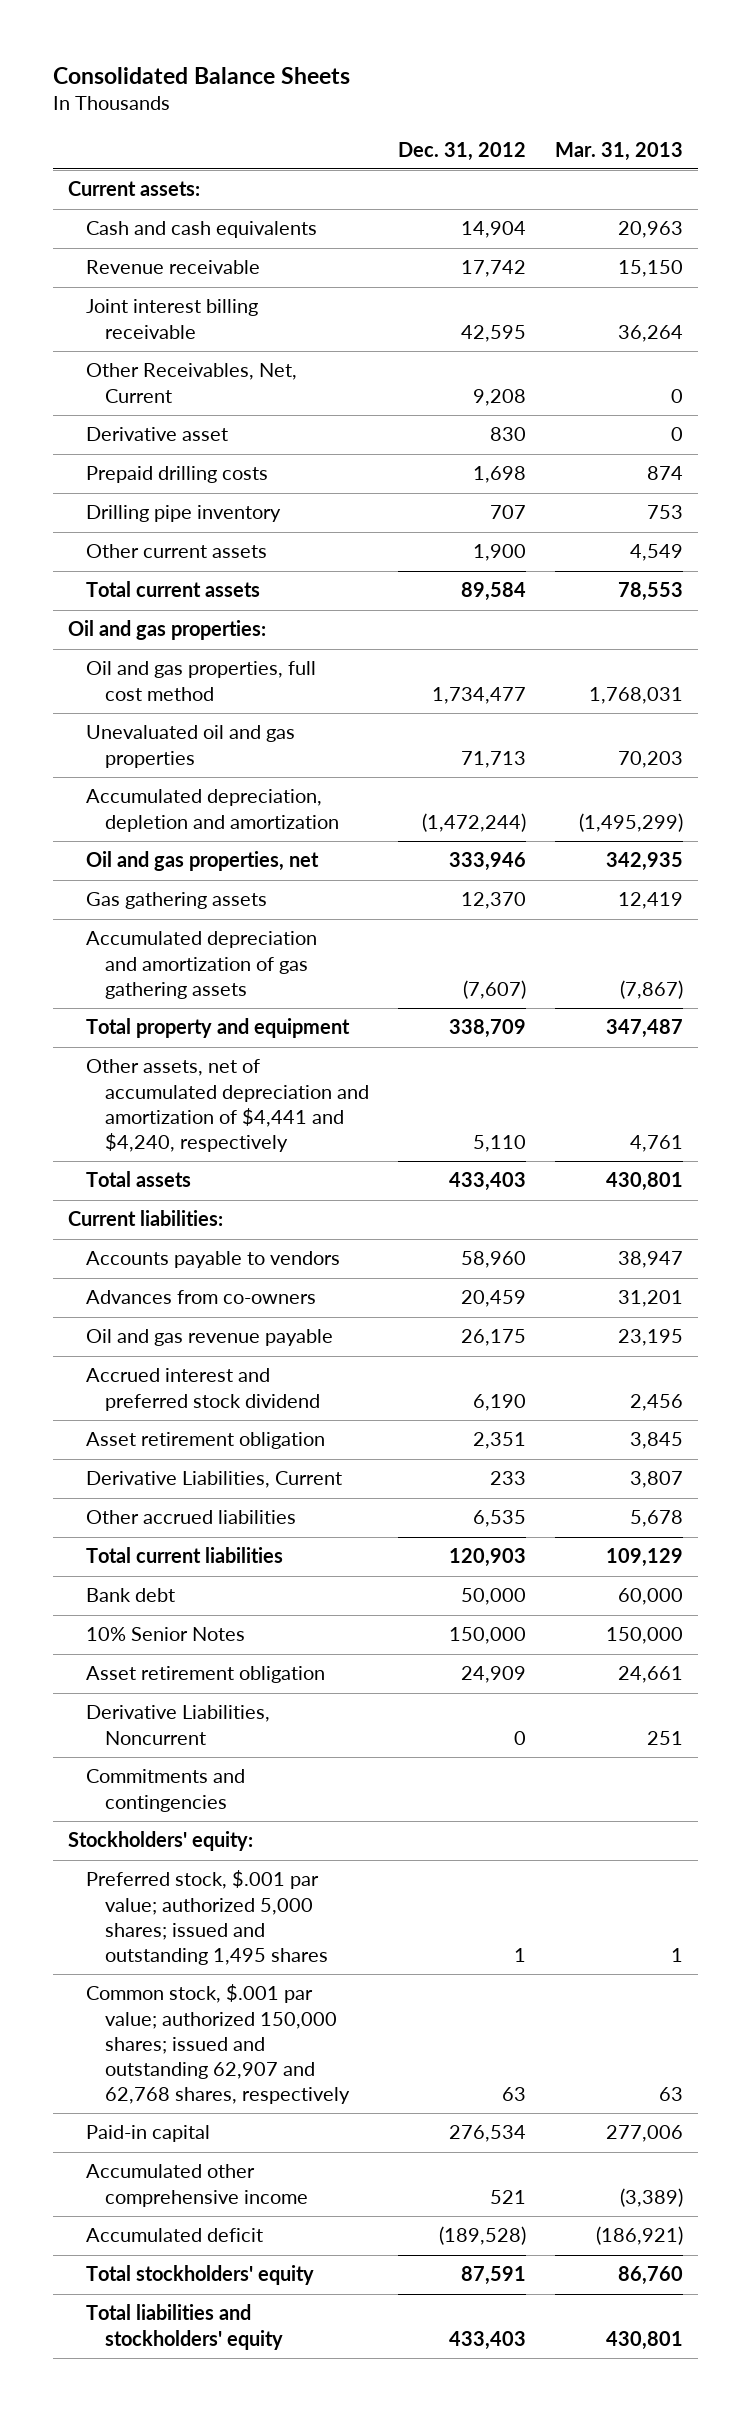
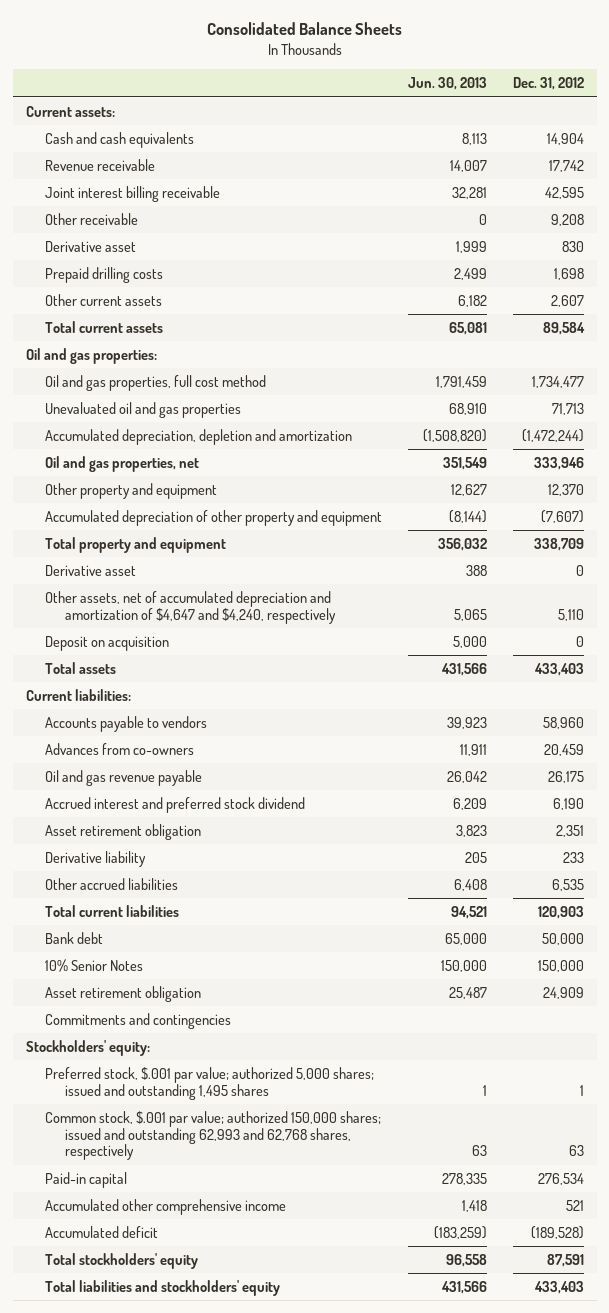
- | Dec. 31, 2012 | Mar. 31, 2013
+ | Jun. 30, 2013 | Dec. 31, 2012
- Other Receivables, Net, Current | 9,208 | 0
+ Other receivable | 0 | 9,208
- Drilling pipe inventory | 707 | 753
- Other current assets | 1,900 | 4,549
+ Other current assets | 6,182 | 2,607
- Gas gathering assets | 12,370 | 12,419
- Accumulated depreciation and amortization of gas gathering assets | (7,607) | (7,867)
+ Other property and equipment | 12,627 | 12,370
+ Accumulated depreciation of other property and equipment | (8,144) | (7,607)
- Other assets, net of accumulated depreciation and amortization of $4,441 and $4,240, respectively | 5,110 | 4,761
+ Derivative asset | 388 | 0
+ Other assets, net of accumulated depreciation and amortization of $4,647 and $4,240, respectively | 5,065 | 5,110
+ Deposit on acquisition | 5,000 | 0
- Derivative Liabilities, Current | 233 | 3,807
+ Derivative liability | 205 | 233
- Derivative Liabilities, Noncurrent | 0 | 251
- Common stock, $.001 par value; authorized 150,000 shares; issued and outstanding 62,907 and 62,768 shares, respectively | 63 | 63
+ Common stock, $.001 par value; authorized 150,000 shares; issued and outstanding 62,993 and 62,768 shares, respectively | 63 | 63

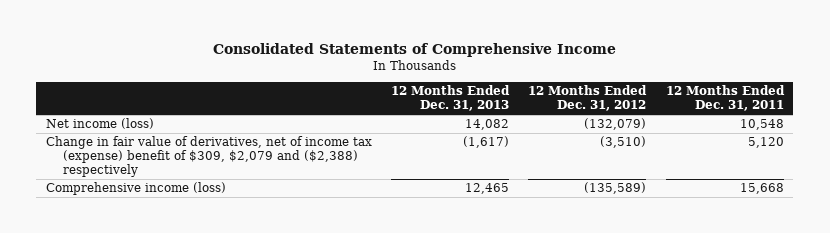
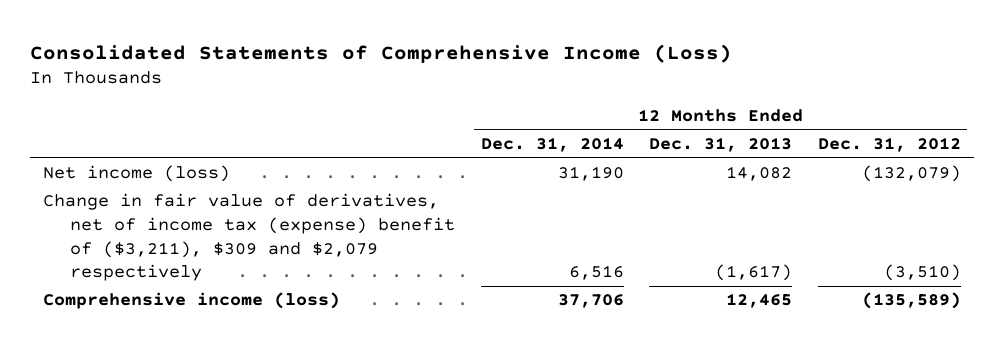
- Consolidated Statements of Comprehensive Income
+ Consolidated Statements of Comprehensive Income (Loss)
- | 12 Months Ended Dec. 31, 2013 | 12 Months Ended Dec. 31, 2012 | 12 Months Ended Dec. 31, 2011
+ | 12 Months Ended Dec. 31, 2014 | 12 Months Ended Dec. 31, 2013 | 12 Months Ended Dec. 31, 2012
- Change in fair value of derivatives, net of income tax (expense) benefit of $309, $2,079 and ($2,388) respectively | (1,617) | (3,510) | 5,120
+ Change in fair value of derivatives, net of income tax (expense) benefit of ($3,211), $309 and $2,079 respectively | 6,516 | (1,617) | (3,510)

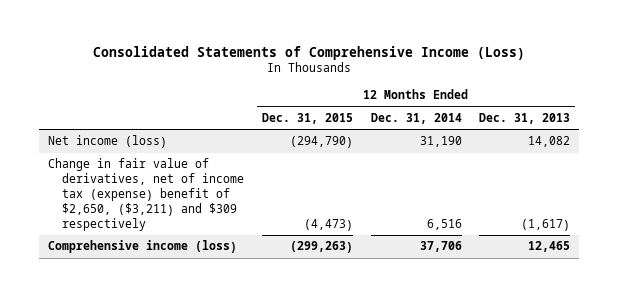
- | 12 Months Ended Dec. 31, 2014 | 12 Months Ended Dec. 31, 2013 | 12 Months Ended Dec. 31, 2012
+ | 12 Months Ended Dec. 31, 2015 | 12 Months Ended Dec. 31, 2014 | 12 Months Ended Dec. 31, 2013
- Change in fair value of derivatives, net of income tax (expense) benefit of ($3,211), $309 and $2,079 respectively | 6,516 | (1,617) | (3,510)
+ Change in fair value of derivatives, net of income tax (expense) benefit of $2,650, ($3,211) and $309 respectively | (4,473) | 6,516 | (1,617)

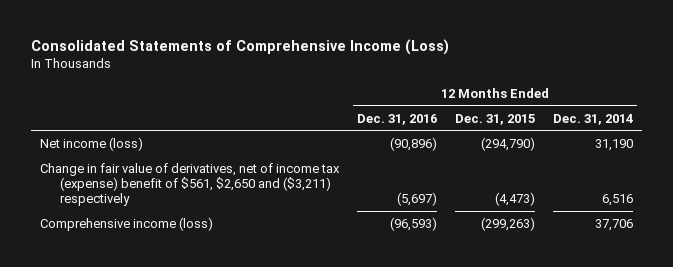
- | 12 Months Ended Dec. 31, 2015 | 12 Months Ended Dec. 31, 2014 | 12 Months Ended Dec. 31, 2013
+ | 12 Months Ended Dec. 31, 2016 | 12 Months Ended Dec. 31, 2015 | 12 Months Ended Dec. 31, 2014
- Change in fair value of derivatives, net of income tax (expense) benefit of $2,650, ($3,211) and $309 respectively | (4,473) | 6,516 | (1,617)
+ Change in fair value of derivatives, net of income tax (expense) benefit of $561, $2,650 and ($3,211) respectively | (5,697) | (4,473) | 6,516

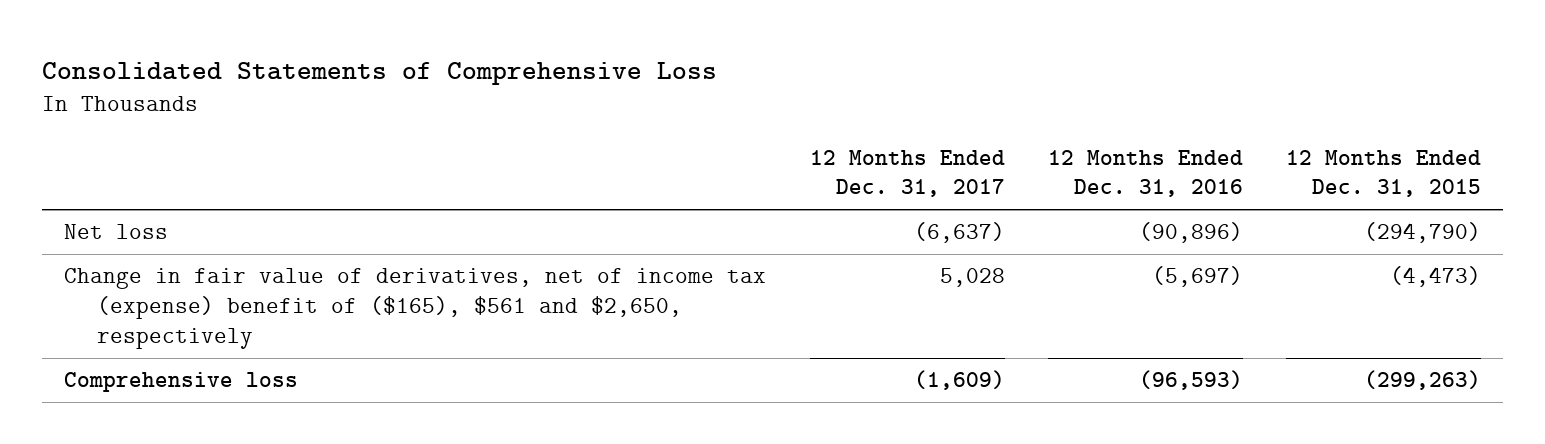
- Consolidated Statements of Comprehensive Income (Loss)
+ Consolidated Statements of Comprehensive Loss
- | 12 Months Ended Dec. 31, 2016 | 12 Months Ended Dec. 31, 2015 | 12 Months Ended Dec. 31, 2014
+ | 12 Months Ended Dec. 31, 2017 | 12 Months Ended Dec. 31, 2016 | 12 Months Ended Dec. 31, 2015
- Net income (loss) | (90,896) | (294,790) | 31,190
- Change in fair value of derivatives, net of income tax (expense) benefit of $561, $2,650 and ($3,211) respectively | (5,697) | (4,473) | 6,516
- Comprehensive income (loss) | (96,593) | (299,263) | 37,706
+ Net loss | (6,637) | (90,896) | (294,790)
+ Change in fair value of derivatives, net of income tax (expense) benefit of ($165), $561 and $2,650, respectively | 5,028 | (5,697) | (4,473)
+ Comprehensive loss | (1,609) | (96,593) | (299,263)

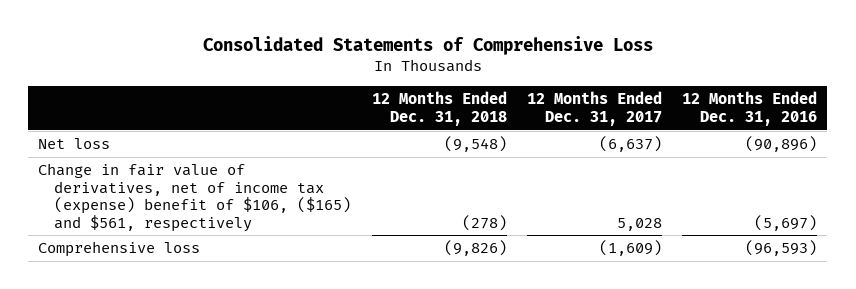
- | 12 Months Ended Dec. 31, 2017 | 12 Months Ended Dec. 31, 2016 | 12 Months Ended Dec. 31, 2015
+ | 12 Months Ended Dec. 31, 2018 | 12 Months Ended Dec. 31, 2017 | 12 Months Ended Dec. 31, 2016
- Change in fair value of derivatives, net of income tax (expense) benefit of ($165), $561 and $2,650, respectively | 5,028 | (5,697) | (4,473)
+ Change in fair value of derivatives, net of income tax (expense) benefit of $106, ($165) and $561, respectively | (278) | 5,028 | (5,697)

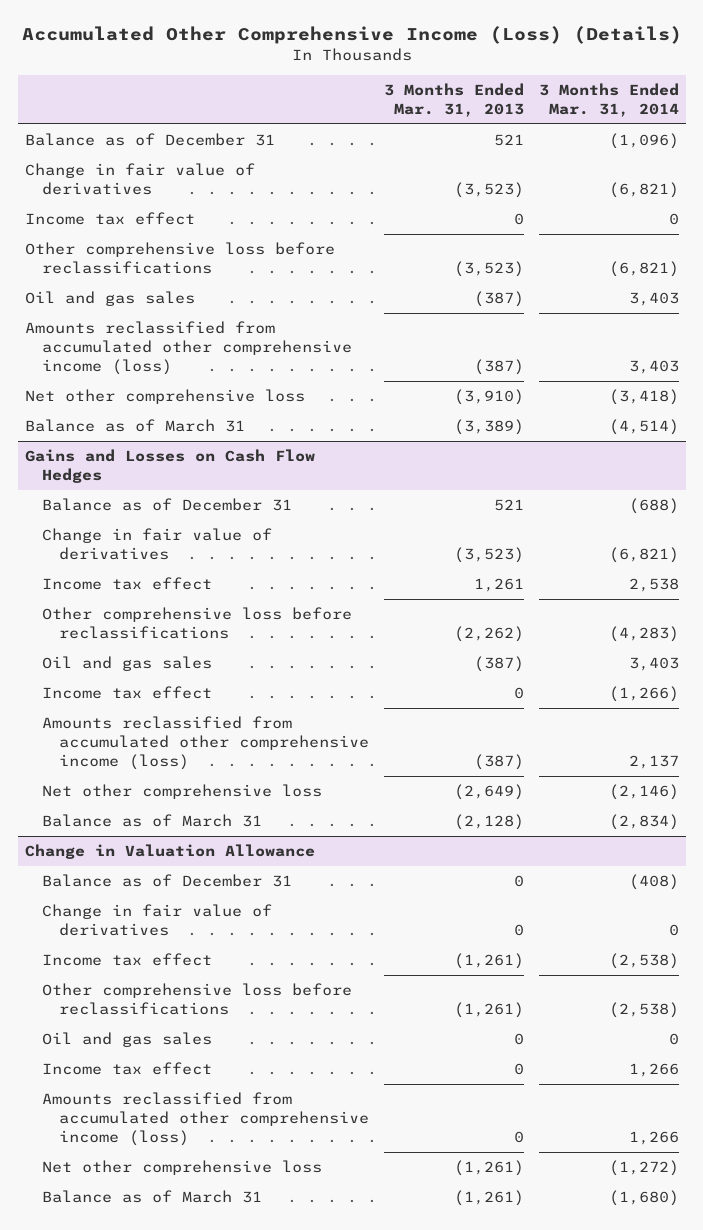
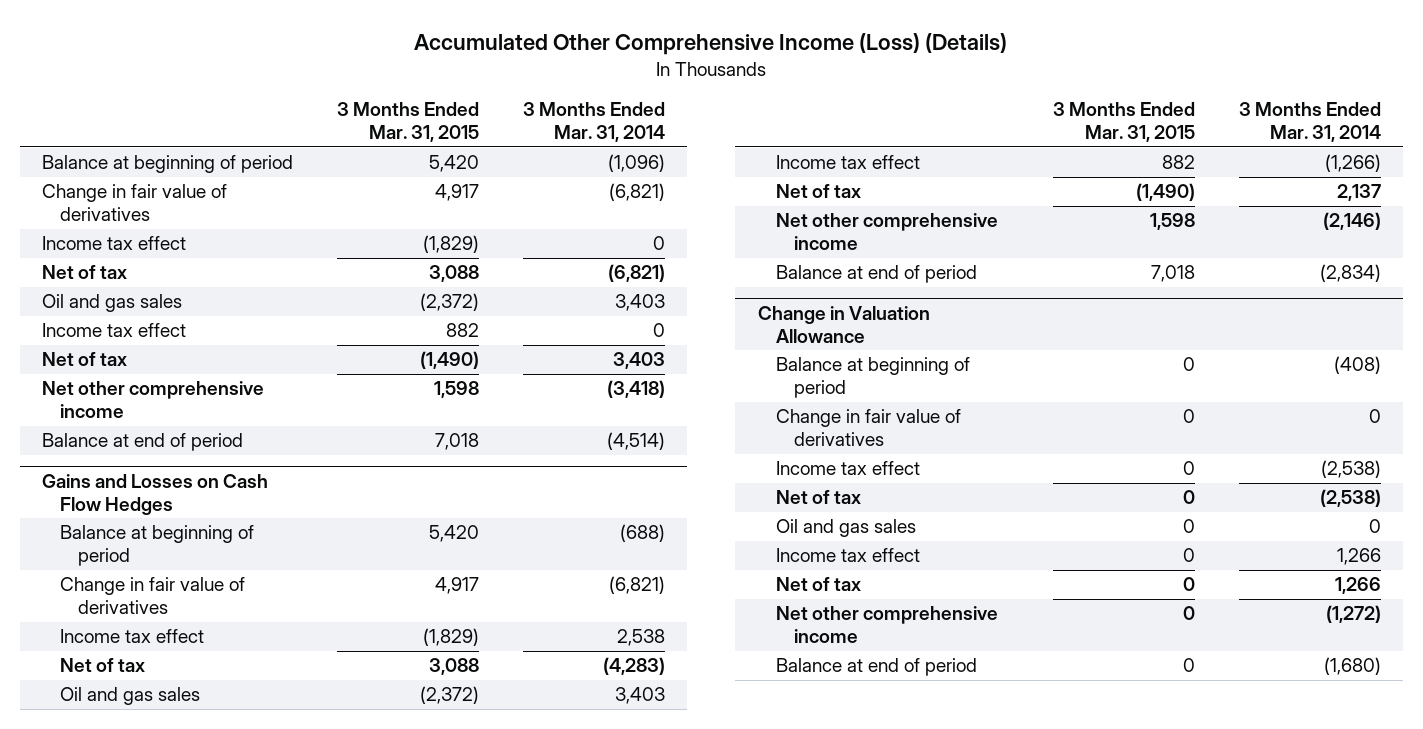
- | 3 Months Ended Mar. 31, 2013 | 3 Months Ended Mar. 31, 2014
+ | 3 Months Ended Mar. 31, 2015 | 3 Months Ended Mar. 31, 2014
- Balance as of December 31 | 521 | (1,096)
+ Balance at beginning of period | 5,420 | (1,096)
- Other comprehensive loss before reclassifications | (3,523) | (6,821)
+ Net of tax | 3,088 | (6,821)
- Amounts reclassified from accumulated other comprehensive income (loss) | (387) | 3,403
- Net other comprehensive loss | (3,910) | (3,418)
- Balance as of March 31 | (3,389) | (4,514)
+ Income tax effect | 882 | 0
+ Net of tax | (1,490) | 3,403
+ Net other comprehensive income | 1,598 | (3,418)
+ Balance at end of period | 7,018 | (4,514)
@ Gains and Losses on Cash Flow Hedges
- Balance as of December 31 | 521 | (688)
+ Balance at beginning of period | 5,420 | (688)
- Other comprehensive loss before reclassifications | (2,262) | (4,283)
+ Net of tax | 3,088 | (4,283)
- Amounts reclassified from accumulated other comprehensive income (loss) | (387) | 2,137
- Net other comprehensive loss | (2,649) | (2,146)
- Balance as of March 31 | (2,128) | (2,834)
+ Net of tax | (1,490) | 2,137
+ Net other comprehensive income | 1,598 | (2,146)
+ Balance at end of period | 7,018 | (2,834)
@ Change in Valuation Allowance
- Balance as of December 31 | 0 | (408)
+ Balance at beginning of period | 0 | (408)
- Other comprehensive loss before reclassifications | (1,261) | (2,538)
+ Net of tax | 0 | (2,538)
- Amounts reclassified from accumulated other comprehensive income (loss) | 0 | 1,266
- Net other comprehensive loss | (1,261) | (1,272)
- Balance as of March 31 | (1,261) | (1,680)
+ Net of tax | 0 | 1,266
+ Net other comprehensive income | 0 | (1,272)
+ Balance at end of period | 0 | (1,680)

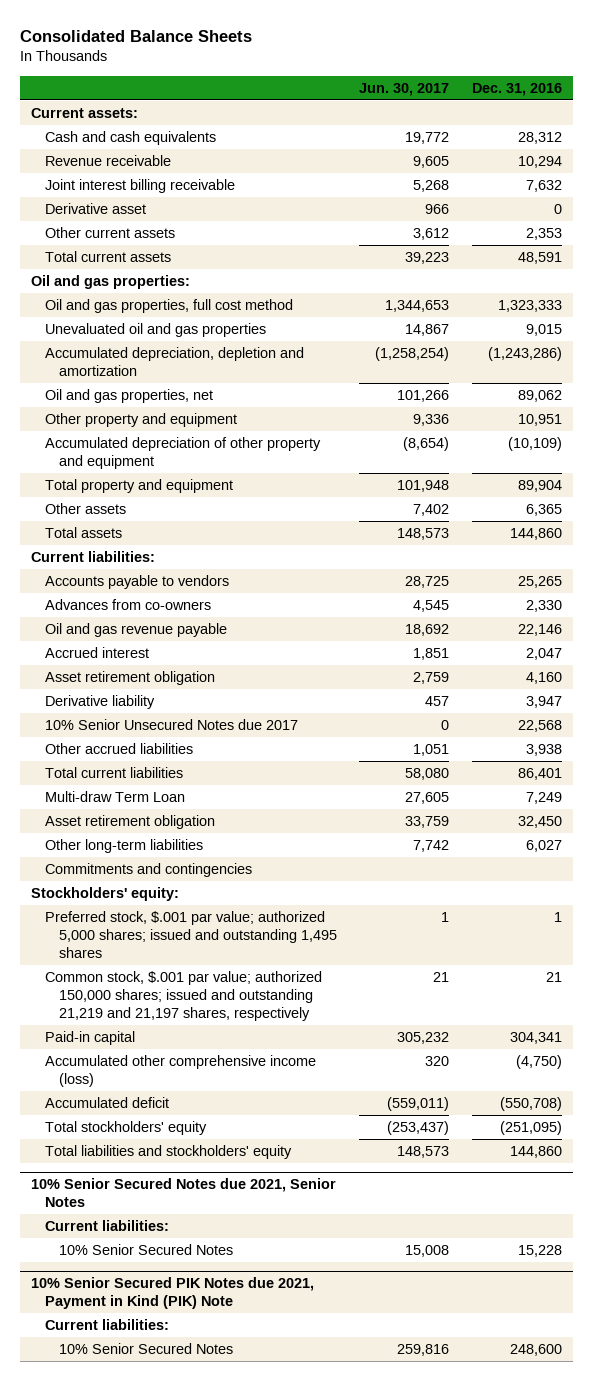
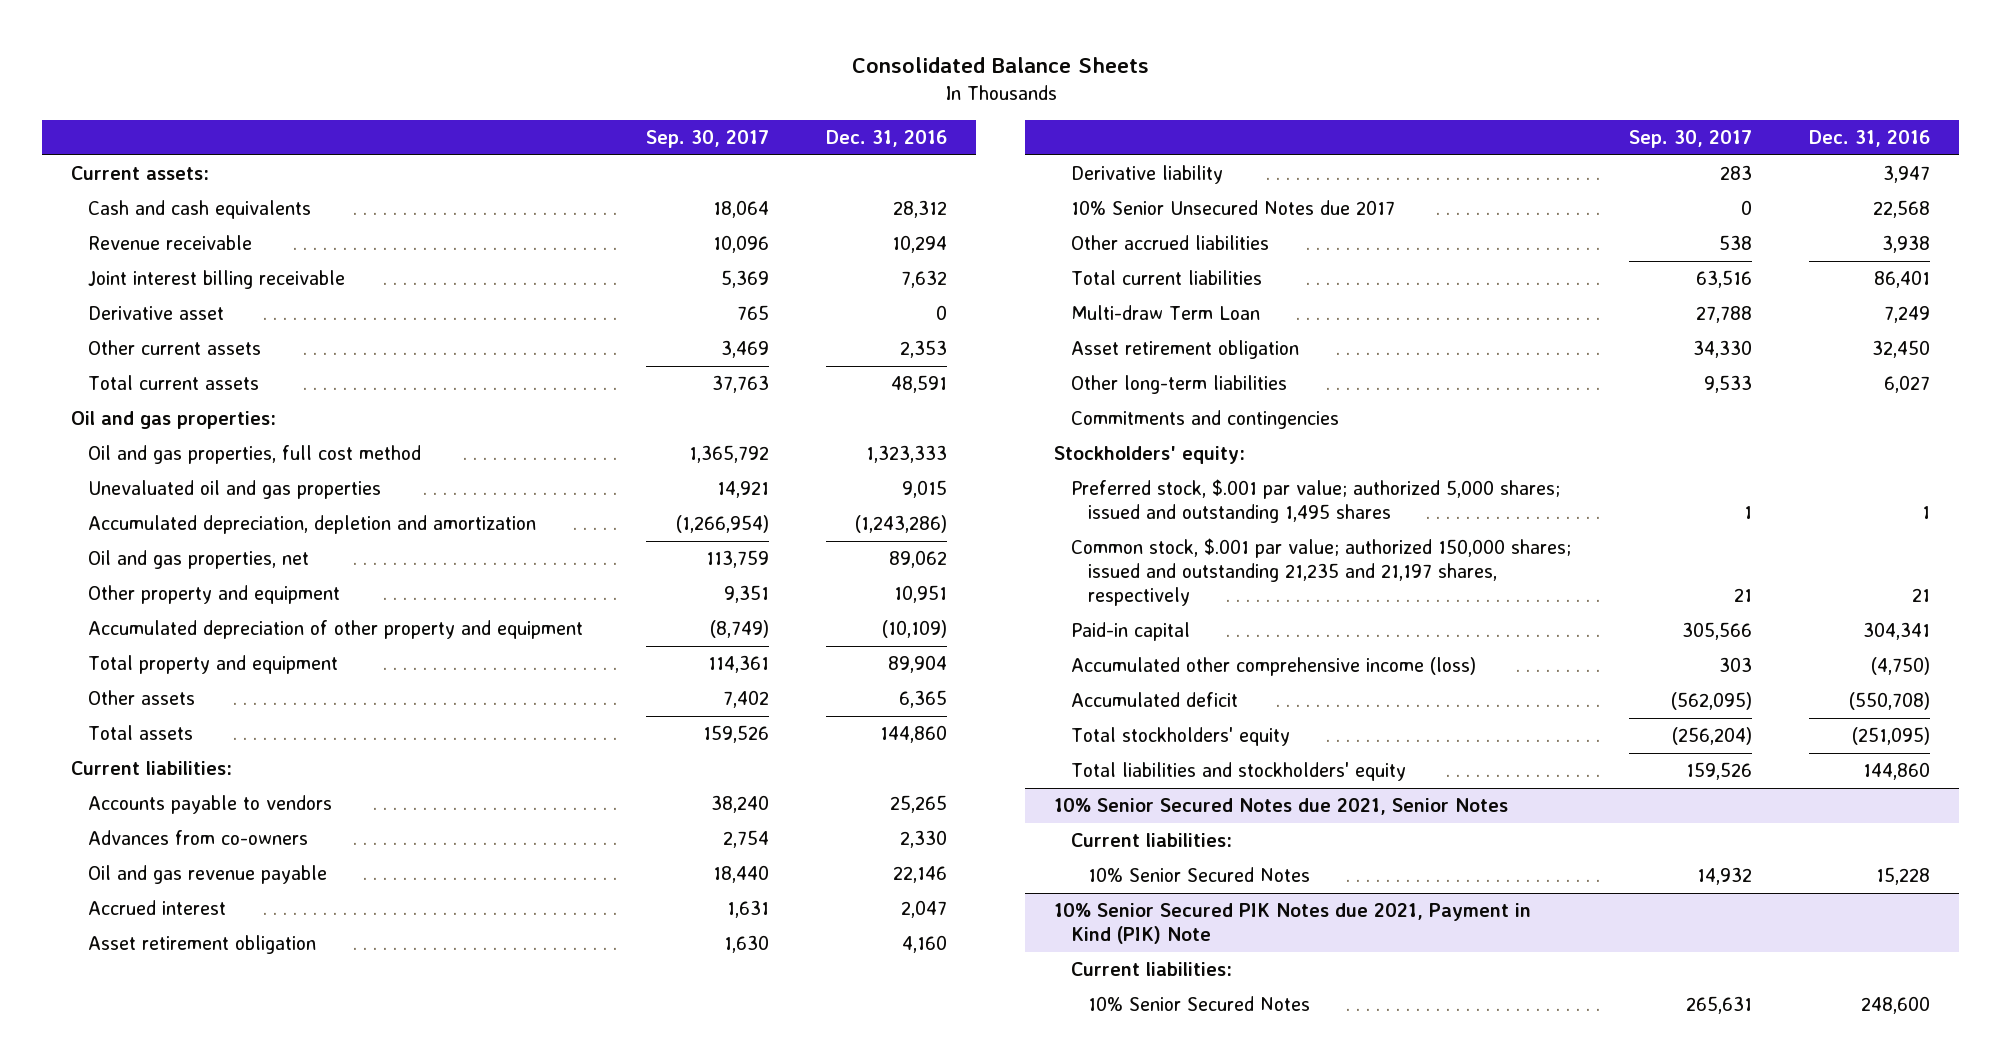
- | Jun. 30, 2017 | Dec. 31, 2016
+ | Sep. 30, 2017 | Dec. 31, 2016
- Common stock, $.001 par value; authorized 150,000 shares; issued and outstanding 21,219 and 21,197 shares, respectively | 21 | 21
+ Common stock, $.001 par value; authorized 150,000 shares; issued and outstanding 21,235 and 21,197 shares, respectively | 21 | 21

